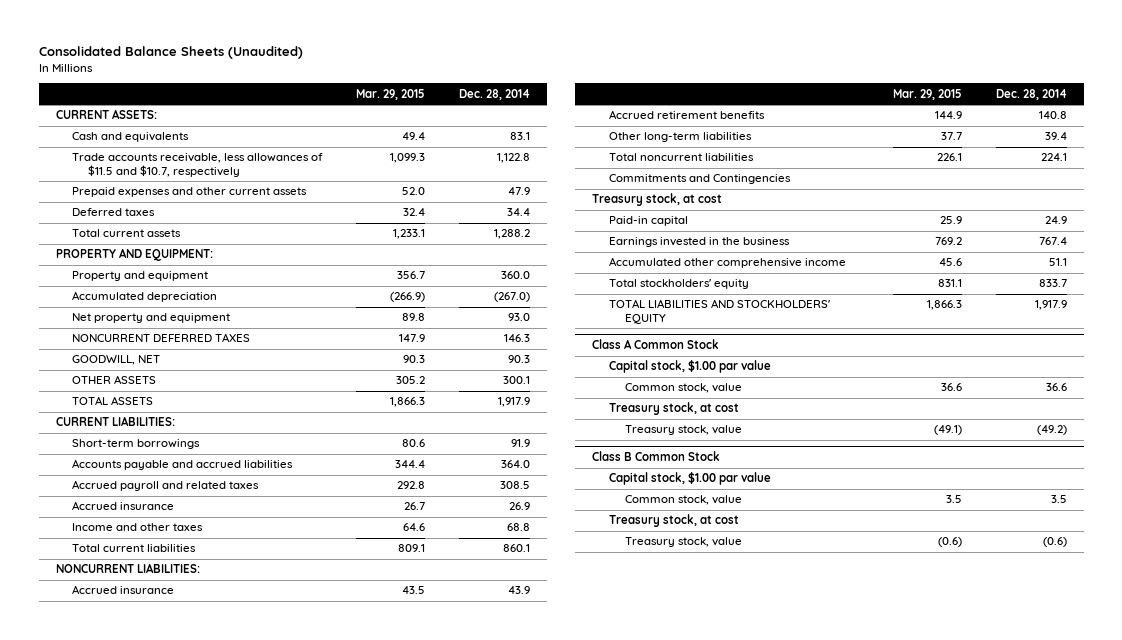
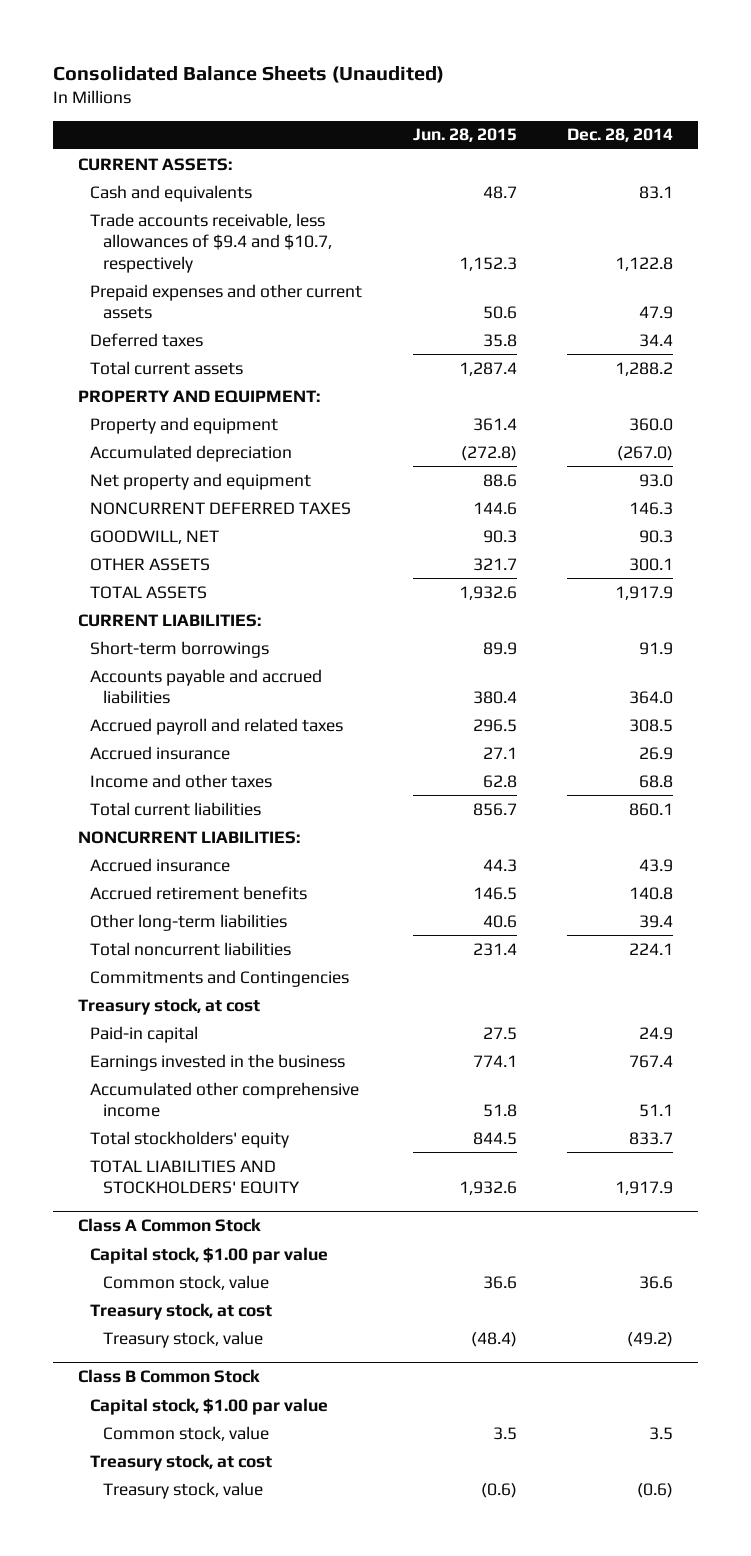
- | Mar. 29, 2015 | Dec. 28, 2014
+ | Jun. 28, 2015 | Dec. 28, 2014
- Trade accounts receivable, less allowances of $11.5 and $10.7, respectively | 1,099.3 | 1,122.8
+ Trade accounts receivable, less allowances of $9.4 and $10.7, respectively | 1,152.3 | 1,122.8

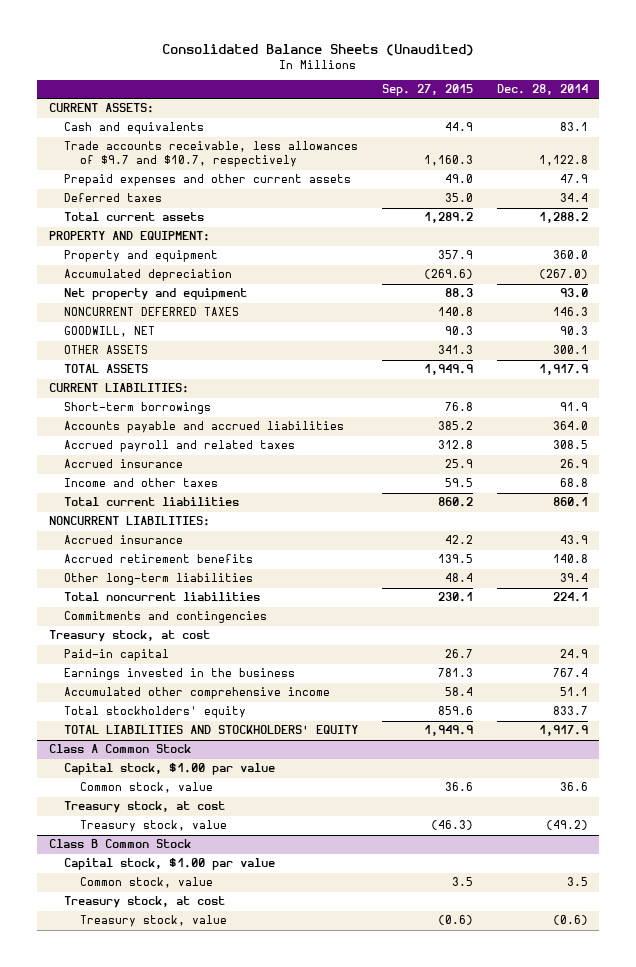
- | Jun. 28, 2015 | Dec. 28, 2014
+ | Sep. 27, 2015 | Dec. 28, 2014
- Trade accounts receivable, less allowances of $9.4 and $10.7, respectively | 1,152.3 | 1,122.8
+ Trade accounts receivable, less allowances of $9.7 and $10.7, respectively | 1,160.3 | 1,122.8
- Commitments and Contingencies
+ Commitments and contingencies

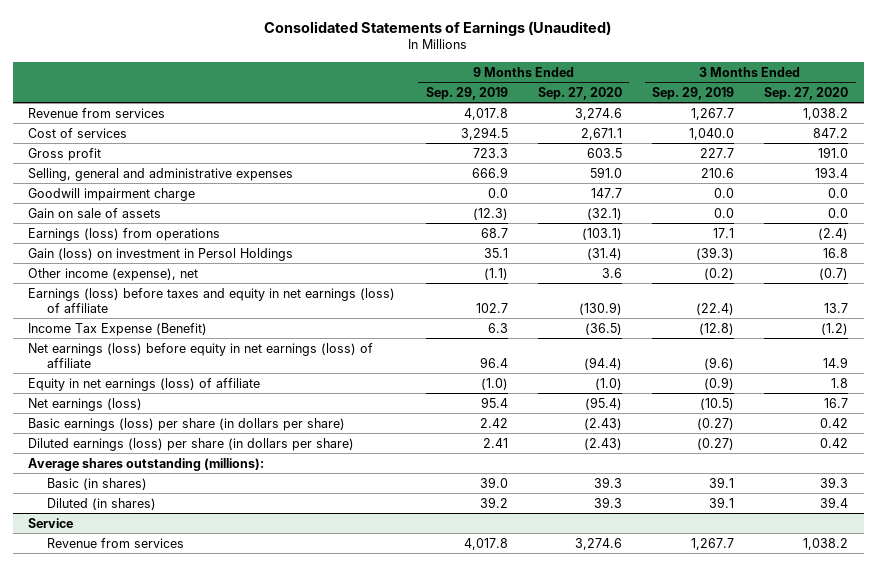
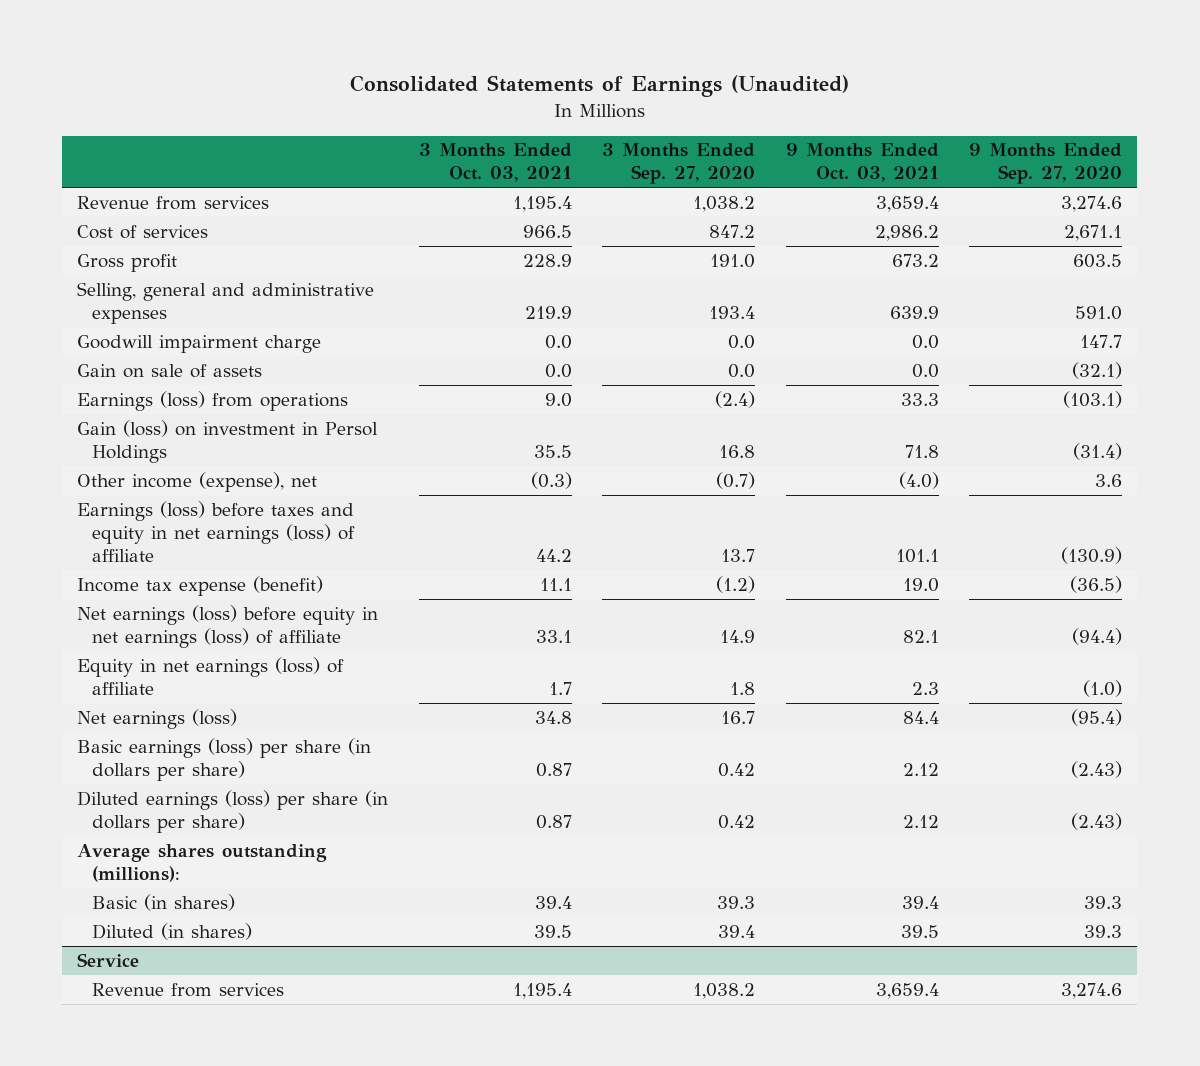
- | 9 Months Ended Sep. 29, 2019 | 9 Months Ended Sep. 27, 2020 | 3 Months Ended Sep. 29, 2019 | 3 Months Ended Sep. 27, 2020
+ | 3 Months Ended Oct. 03, 2021 | 3 Months Ended Sep. 27, 2020 | 9 Months Ended Oct. 03, 2021 | 9 Months Ended Sep. 27, 2020
- Income Tax Expense (Benefit) | 6.3 | (36.5) | (12.8) | (1.2)
+ Income tax expense (benefit) | 11.1 | (1.2) | 19.0 | (36.5)

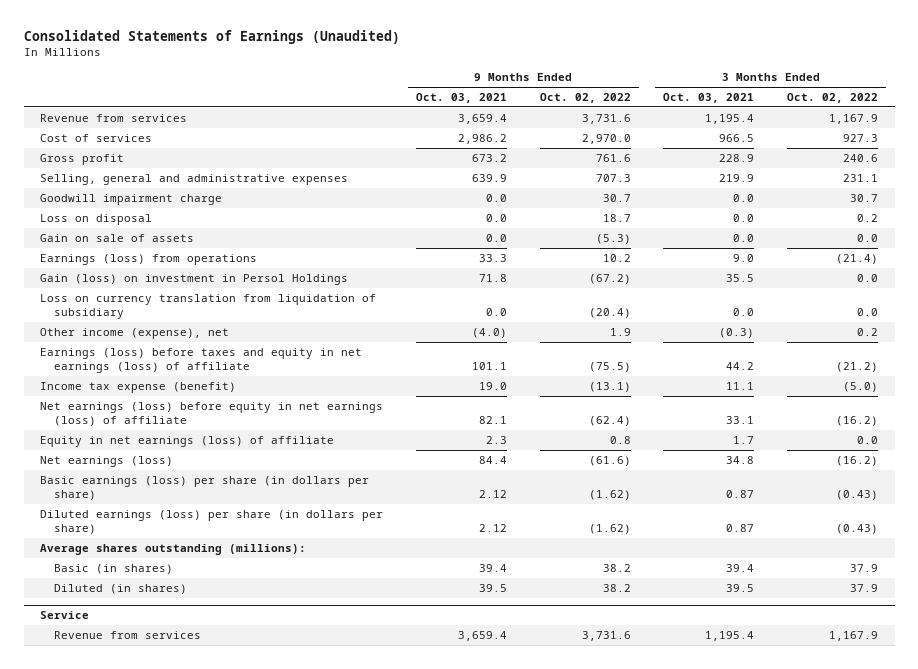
- | 3 Months Ended Oct. 03, 2021 | 3 Months Ended Sep. 27, 2020 | 9 Months Ended Oct. 03, 2021 | 9 Months Ended Sep. 27, 2020
+ | 9 Months Ended Oct. 03, 2021 | 9 Months Ended Oct. 02, 2022 | 3 Months Ended Oct. 03, 2021 | 3 Months Ended Oct. 02, 2022
+ Loss on disposal | 0.0 | 18.7 | 0.0 | 0.2
+ Loss on currency translation from liquidation of subsidiary | 0.0 | (20.4) | 0.0 | 0.0

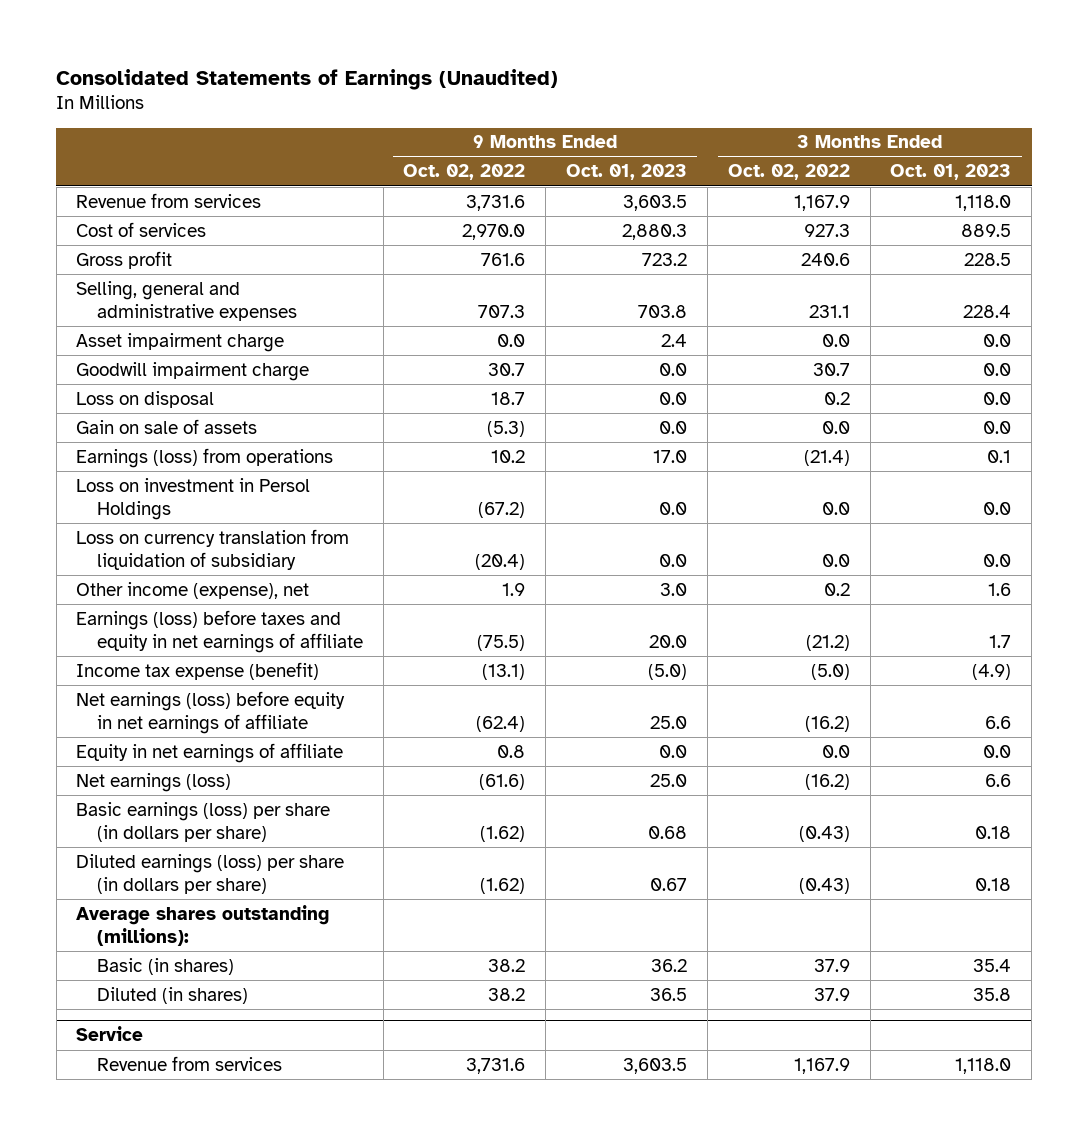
- | 9 Months Ended Oct. 03, 2021 | 9 Months Ended Oct. 02, 2022 | 3 Months Ended Oct. 03, 2021 | 3 Months Ended Oct. 02, 2022
+ | 9 Months Ended Oct. 02, 2022 | 9 Months Ended Oct. 01, 2023 | 3 Months Ended Oct. 02, 2022 | 3 Months Ended Oct. 01, 2023
+ Asset impairment charge | 0.0 | 2.4 | 0.0 | 0.0
- Gain (loss) on investment in Persol Holdings | 71.8 | (67.2) | 35.5 | 0.0
+ Loss on investment in Persol Holdings | (67.2) | 0.0 | 0.0 | 0.0
- Earnings (loss) before taxes and equity in net earnings (loss) of affiliate | 101.1 | (75.5) | 44.2 | (21.2)
+ Earnings (loss) before taxes and equity in net earnings of affiliate | (75.5) | 20.0 | (21.2) | 1.7
- Net earnings (loss) before equity in net earnings (loss) of affiliate | 82.1 | (62.4) | 33.1 | (16.2)
- Equity in net earnings (loss) of affiliate | 2.3 | 0.8 | 1.7 | 0.0
+ Net earnings (loss) before equity in net earnings of affiliate | (62.4) | 25.0 | (16.2) | 6.6
+ Equity in net earnings of affiliate | 0.8 | 0.0 | 0.0 | 0.0

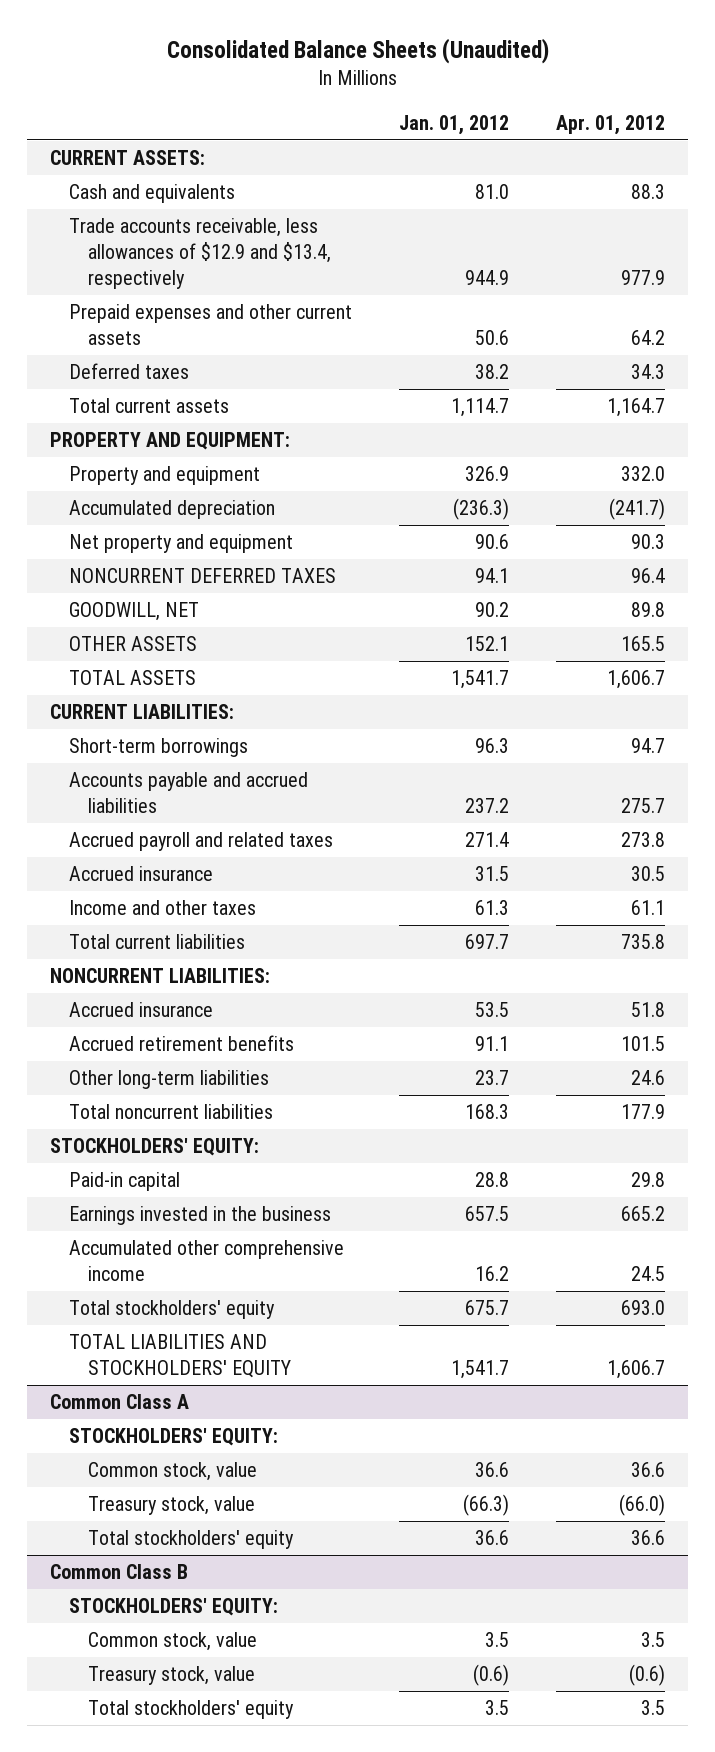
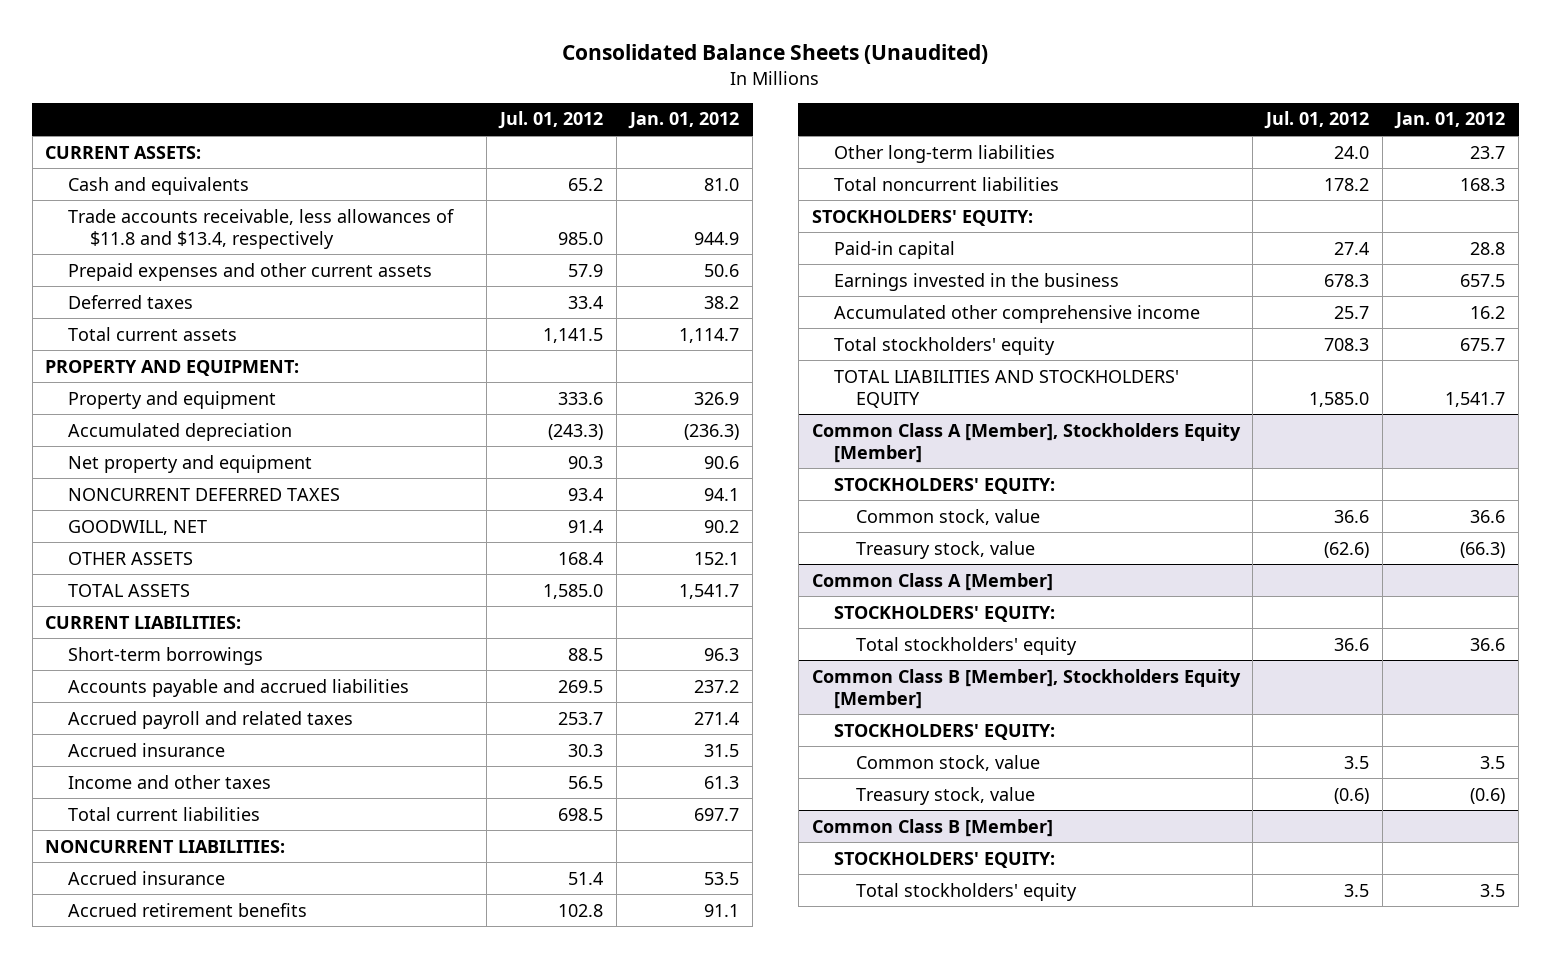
- | Jan. 01, 2012 | Apr. 01, 2012
+ | Jul. 01, 2012 | Jan. 01, 2012
- Trade accounts receivable, less allowances of $12.9 and $13.4, respectively | 944.9 | 977.9
+ Trade accounts receivable, less allowances of $11.8 and $13.4, respectively | 985.0 | 944.9
- Common Class A
+ Common Class A [Member], Stockholders Equity [Member]
+ Common Class A [Member]
+ STOCKHOLDERS' EQUITY:
- Common Class B
+ Common Class B [Member], Stockholders Equity [Member]
+ Common Class B [Member]
+ STOCKHOLDERS' EQUITY:

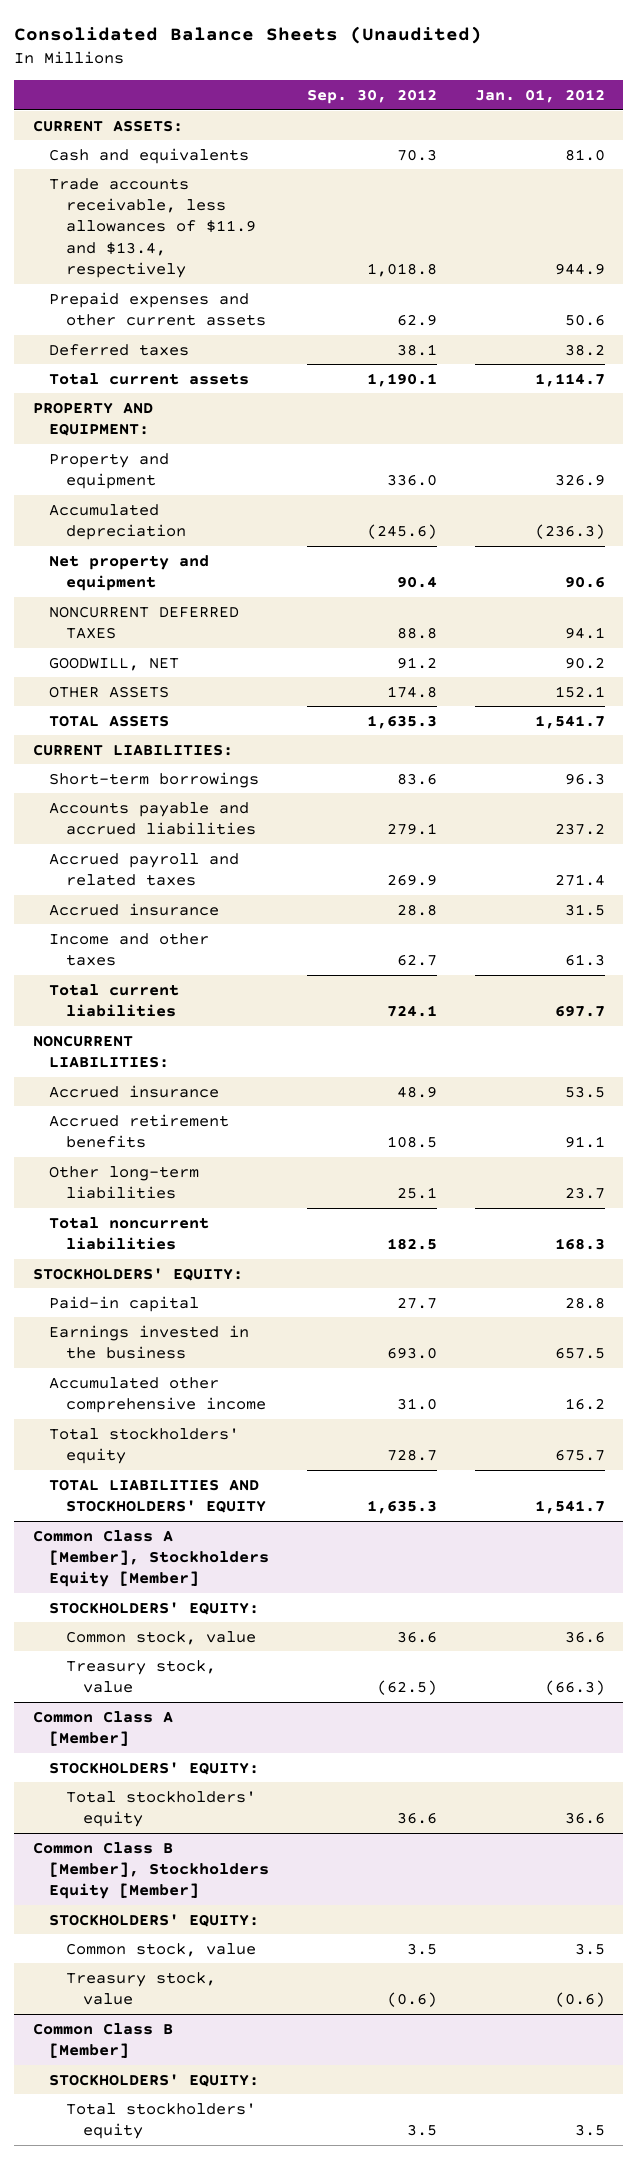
- | Jul. 01, 2012 | Jan. 01, 2012
+ | Sep. 30, 2012 | Jan. 01, 2012
- Trade accounts receivable, less allowances of $11.8 and $13.4, respectively | 985.0 | 944.9
+ Trade accounts receivable, less allowances of $11.9 and $13.4, respectively | 1,018.8 | 944.9

